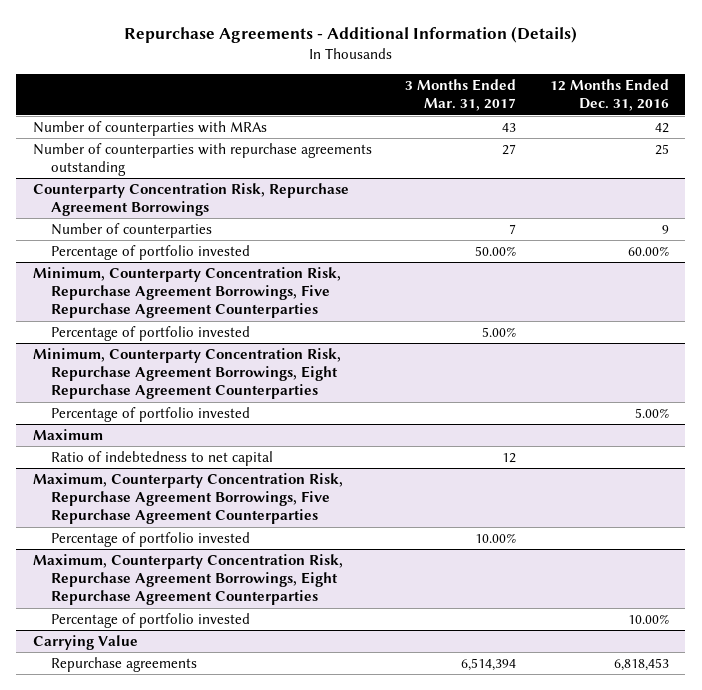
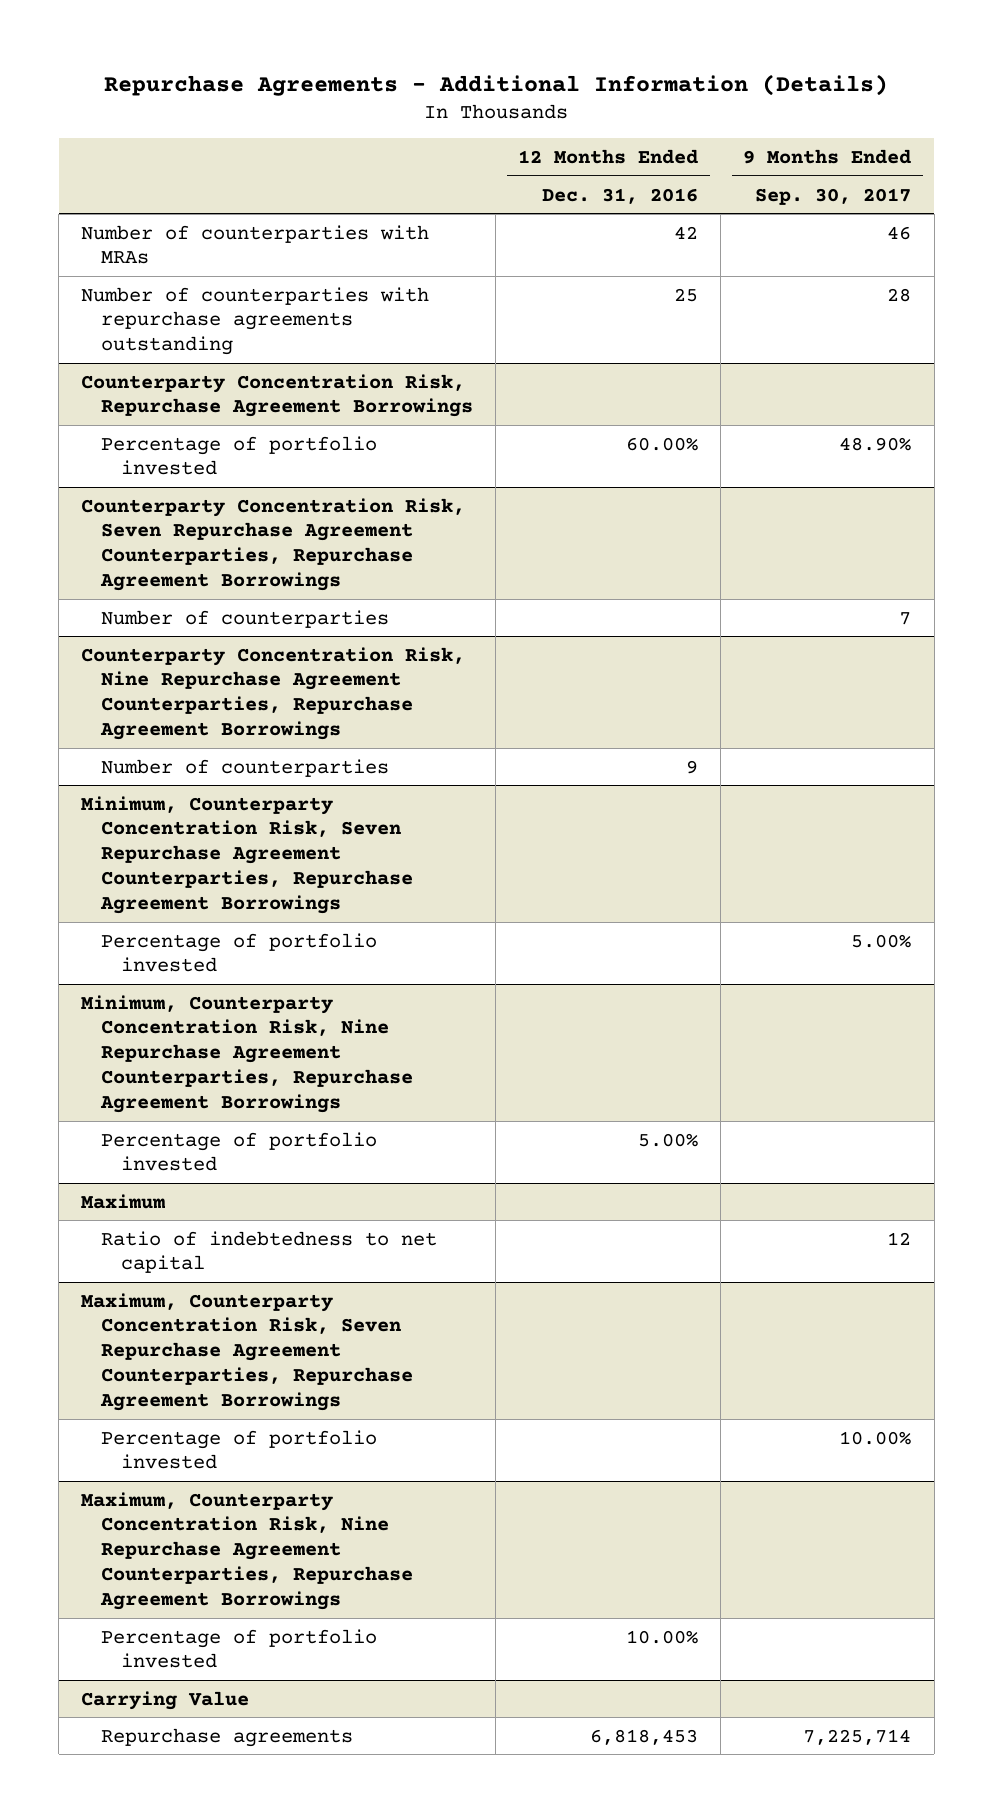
- | 3 Months Ended Mar. 31, 2017 | 12 Months Ended Dec. 31, 2016
+ | 12 Months Ended Dec. 31, 2016 | 9 Months Ended Sep. 30, 2017
@ Counterparty Concentration Risk, Repurchase Agreement Borrowings
- Number of counterparties | 7 | 9
- Minimum, Counterparty Concentration Risk, Repurchase Agreement Borrowings, Five Repurchase Agreement Counterparties
+ Counterparty Concentration Risk, Seven Repurchase Agreement Counterparties, Repurchase Agreement Borrowings
+ Number of counterparties | | 7
+ Counterparty Concentration Risk, Nine Repurchase Agreement Counterparties, Repurchase Agreement Borrowings
+ Number of counterparties | 9 |
+ Minimum, Counterparty Concentration Risk, Seven Repurchase Agreement Counterparties, Repurchase Agreement Borrowings
- Minimum, Counterparty Concentration Risk, Repurchase Agreement Borrowings, Eight Repurchase Agreement Counterparties
+ Minimum, Counterparty Concentration Risk, Nine Repurchase Agreement Counterparties, Repurchase Agreement Borrowings
- Maximum, Counterparty Concentration Risk, Repurchase Agreement Borrowings, Five Repurchase Agreement Counterparties
+ Maximum, Counterparty Concentration Risk, Seven Repurchase Agreement Counterparties, Repurchase Agreement Borrowings
- Maximum, Counterparty Concentration Risk, Repurchase Agreement Borrowings, Eight Repurchase Agreement Counterparties
+ Maximum, Counterparty Concentration Risk, Nine Repurchase Agreement Counterparties, Repurchase Agreement Borrowings

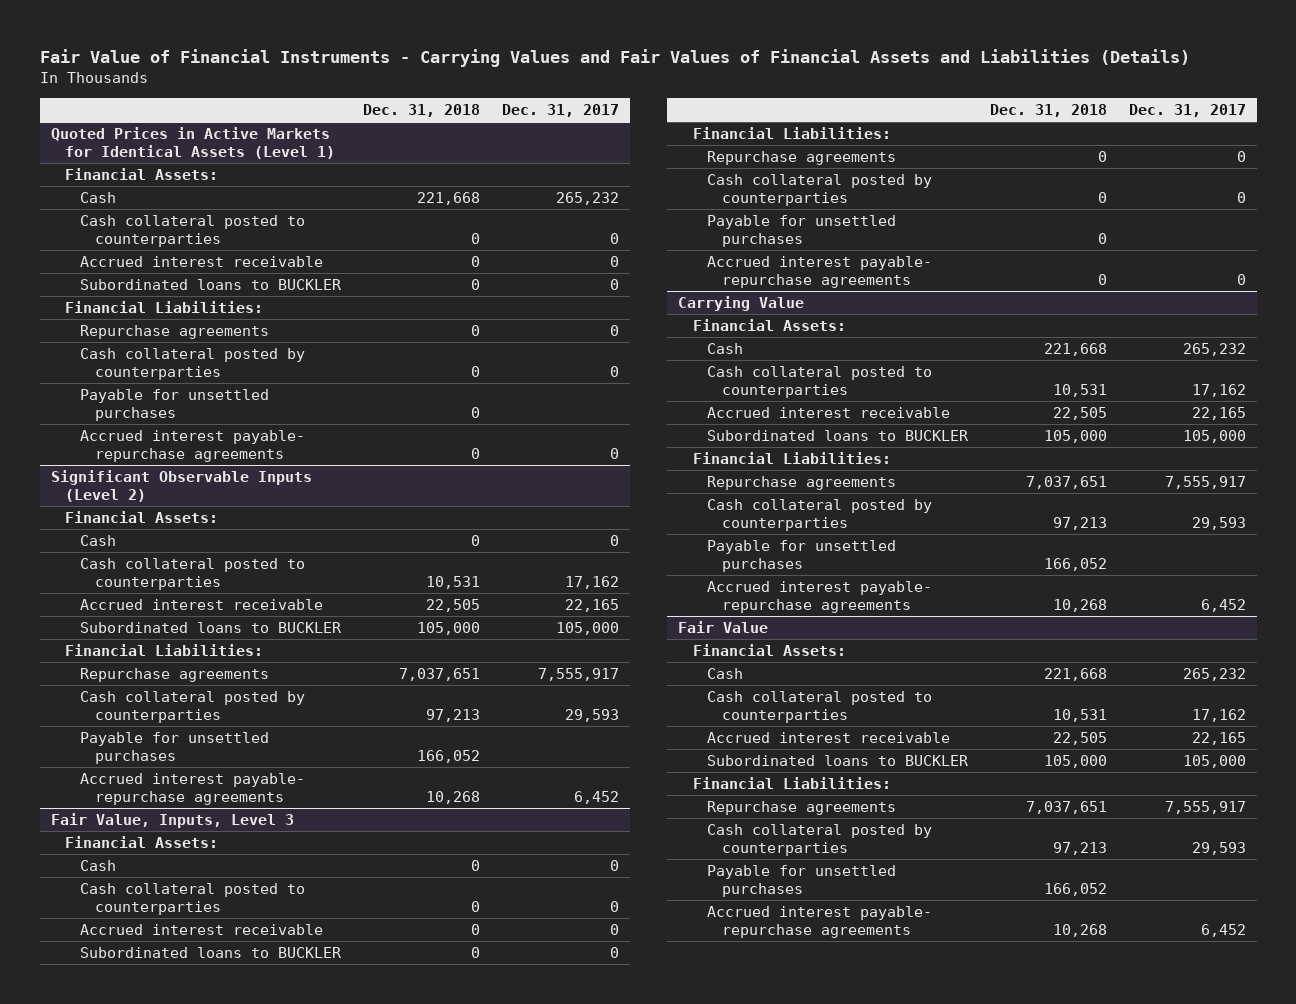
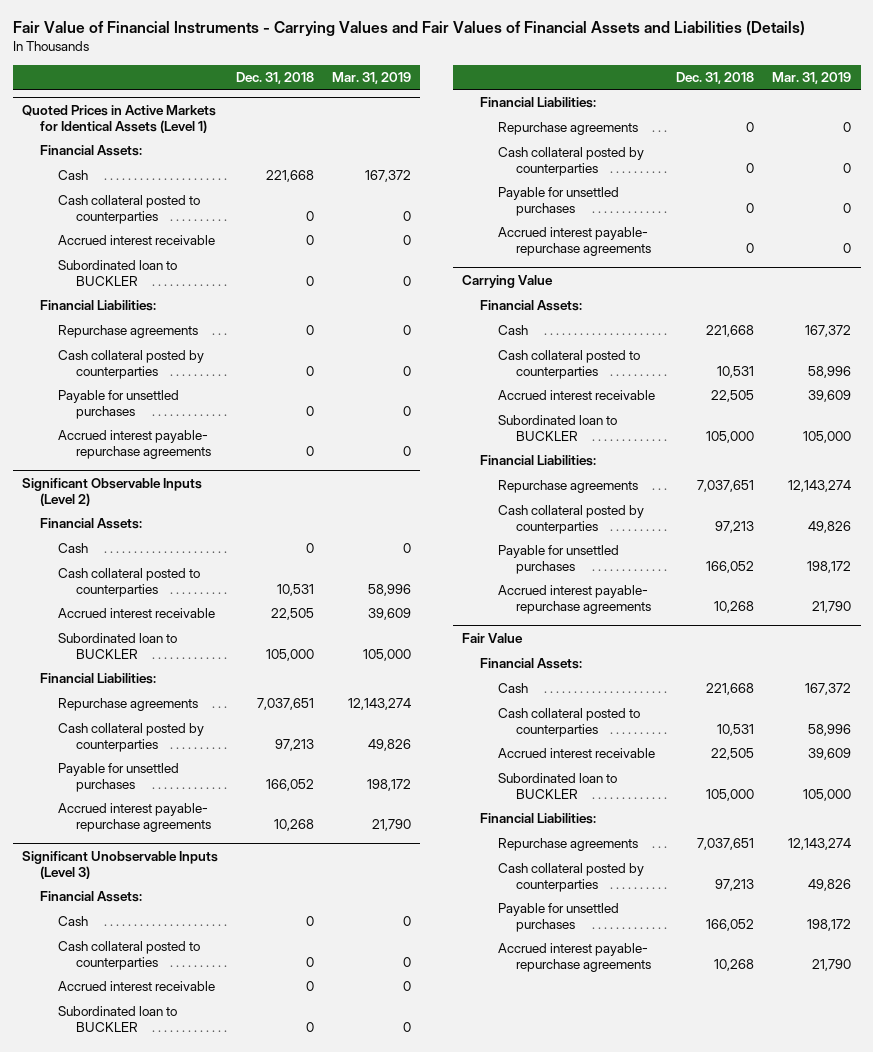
- | Dec. 31, 2018 | Dec. 31, 2017
+ | Dec. 31, 2018 | Mar. 31, 2019
@ Quoted Prices in Active Markets for Identical Assets (Level 1)
- Subordinated loans to BUCKLER | 0 | 0
+ Subordinated loan to BUCKLER | 0 | 0
@ Significant Observable Inputs (Level 2)
- Subordinated loans to BUCKLER | 105,000 | 105,000
+ Subordinated loan to BUCKLER | 105,000 | 105,000
- Fair Value, Inputs, Level 3
+ Significant Unobservable Inputs (Level 3)
- Subordinated loans to BUCKLER | 0 | 0
+ Subordinated loan to BUCKLER | 0 | 0
@ Carrying Value
- Subordinated loans to BUCKLER | 105,000 | 105,000
+ Subordinated loan to BUCKLER | 105,000 | 105,000
@ Fair Value
- Subordinated loans to BUCKLER | 105,000 | 105,000
+ Subordinated loan to BUCKLER | 105,000 | 105,000

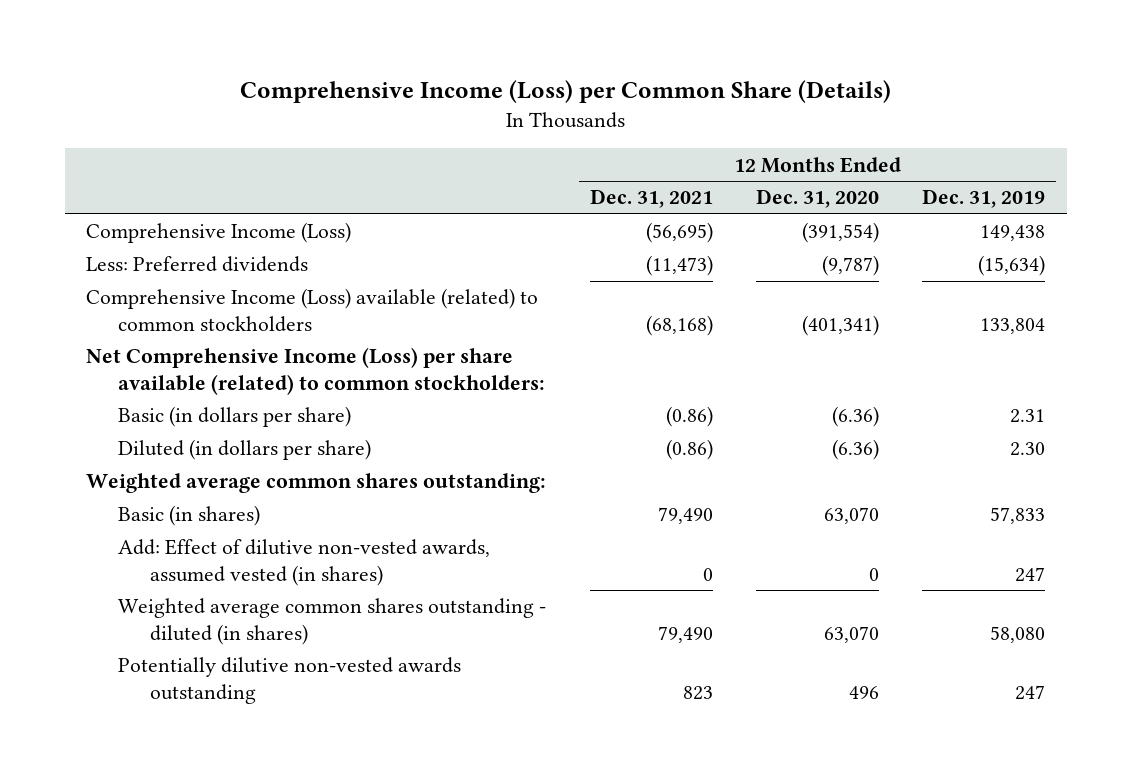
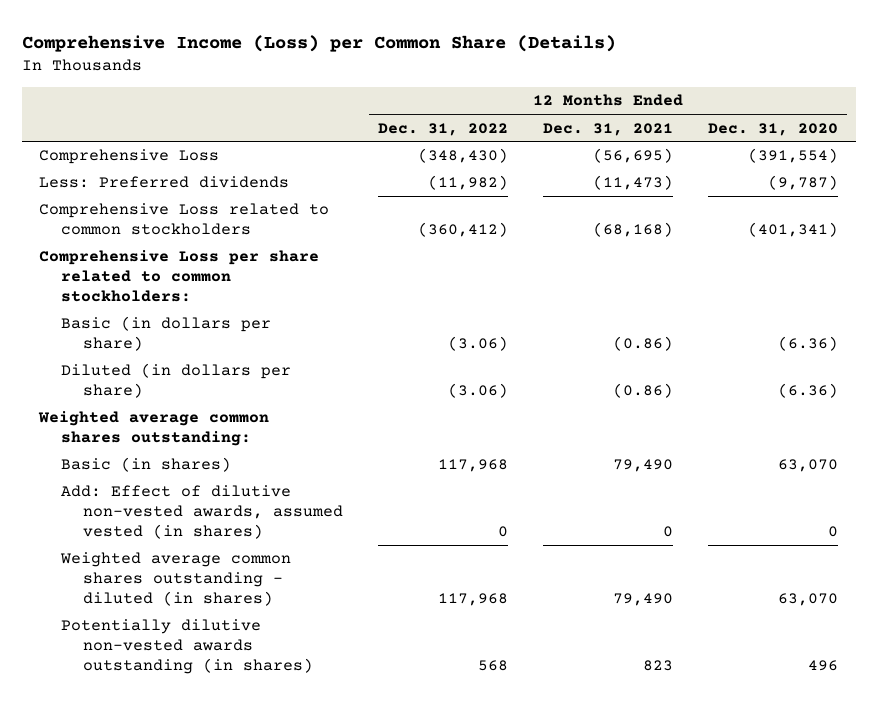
- | 12 Months Ended Dec. 31, 2021 | 12 Months Ended Dec. 31, 2020 | 12 Months Ended Dec. 31, 2019
+ | 12 Months Ended Dec. 31, 2022 | 12 Months Ended Dec. 31, 2021 | 12 Months Ended Dec. 31, 2020
- Comprehensive Income (Loss) | (56,695) | (391,554) | 149,438
+ Comprehensive Loss | (348,430) | (56,695) | (391,554)
- Comprehensive Income (Loss) available (related) to common stockholders | (68,168) | (401,341) | 133,804
- Net Comprehensive Income (Loss) per share available (related) to common stockholders:
+ Comprehensive Loss related to common stockholders | (360,412) | (68,168) | (401,341)
+ Comprehensive Loss per share related to common stockholders:
- Potentially dilutive non-vested awards outstanding | 823 | 496 | 247
+ Potentially dilutive non-vested awards outstanding (in shares) | 568 | 823 | 496

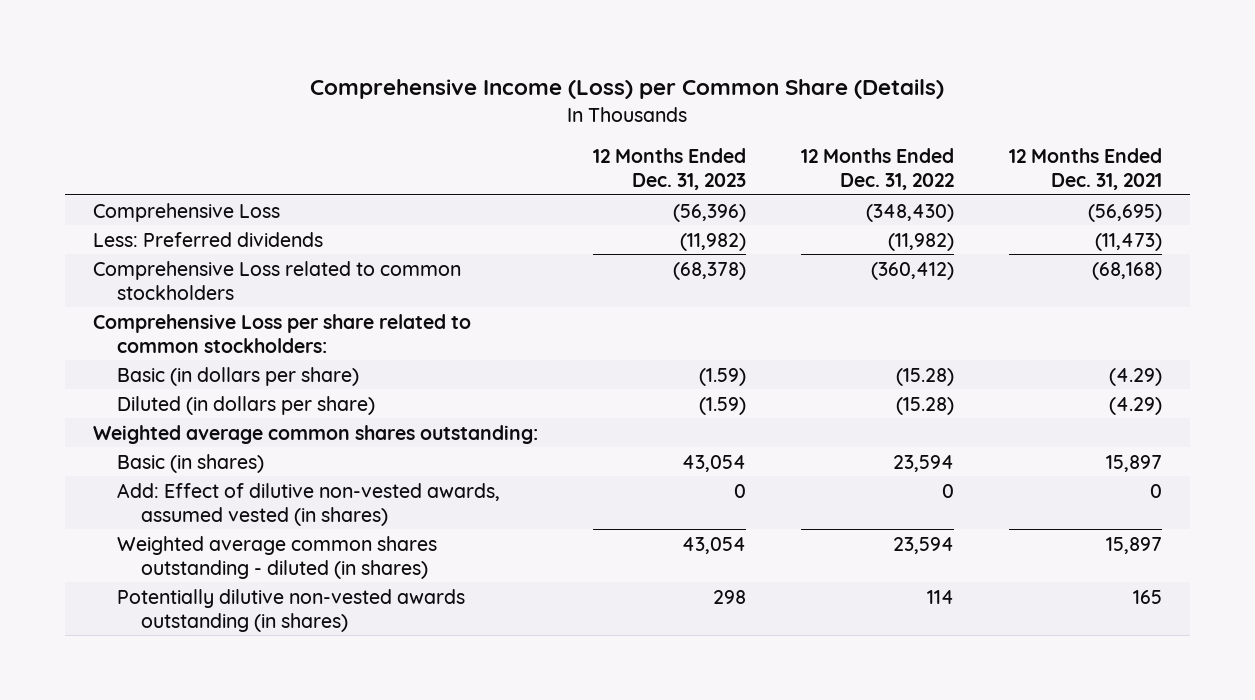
- | 12 Months Ended Dec. 31, 2022 | 12 Months Ended Dec. 31, 2021 | 12 Months Ended Dec. 31, 2020
+ | 12 Months Ended Dec. 31, 2023 | 12 Months Ended Dec. 31, 2022 | 12 Months Ended Dec. 31, 2021
- Basic (in dollars per share) | (3.06) | (0.86) | (6.36)
- Diluted (in dollars per share) | (3.06) | (0.86) | (6.36)
+ Basic (in dollars per share) | (1.59) | (15.28) | (4.29)
+ Diluted (in dollars per share) | (1.59) | (15.28) | (4.29)
- Basic (in shares) | 117,968 | 79,490 | 63,070
+ Basic (in shares) | 43,054 | 23,594 | 15,897
- Weighted average common shares outstanding - diluted (in shares) | 117,968 | 79,490 | 63,070
- Potentially dilutive non-vested awards outstanding (in shares) | 568 | 823 | 496
+ Weighted average common shares outstanding - diluted (in shares) | 43,054 | 23,594 | 15,897
+ Potentially dilutive non-vested awards outstanding (in shares) | 298 | 114 | 165

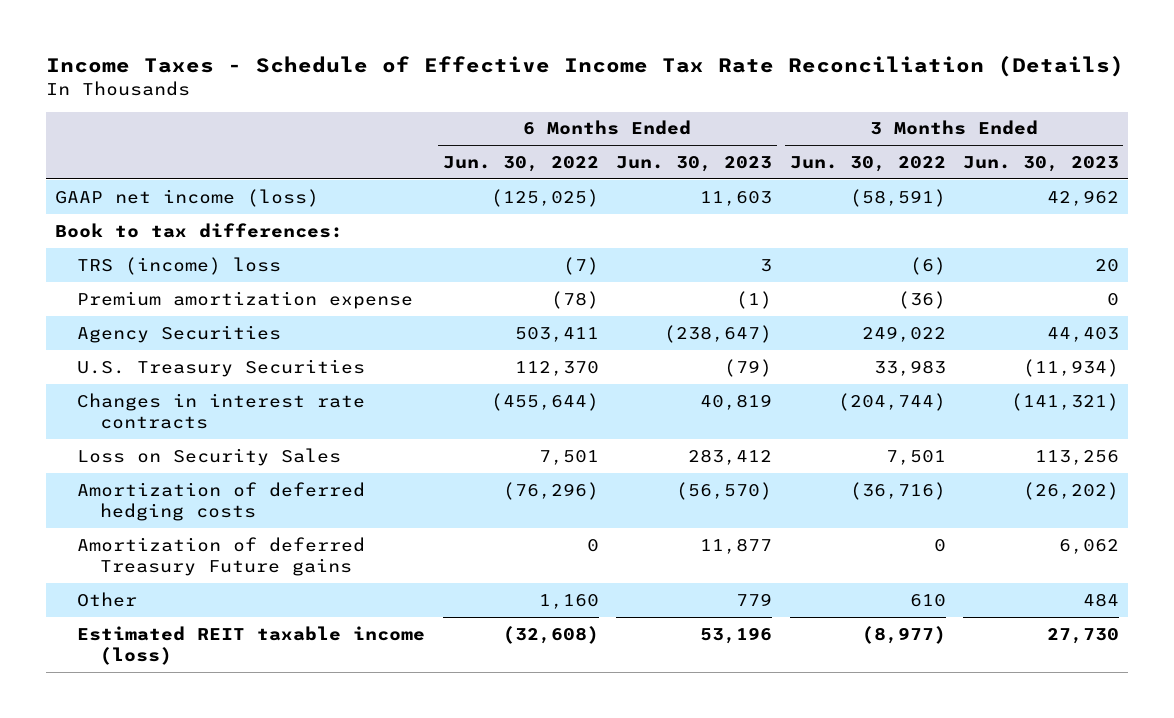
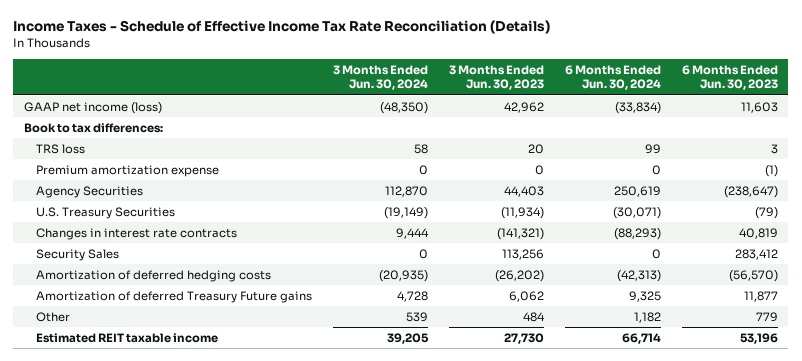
- | 6 Months Ended Jun. 30, 2022 | 6 Months Ended Jun. 30, 2023 | 3 Months Ended Jun. 30, 2022 | 3 Months Ended Jun. 30, 2023
+ | 3 Months Ended Jun. 30, 2024 | 3 Months Ended Jun. 30, 2023 | 6 Months Ended Jun. 30, 2024 | 6 Months Ended Jun. 30, 2023
- TRS (income) loss | (7) | 3 | (6) | 20
+ TRS loss | 58 | 20 | 99 | 3
- Loss on Security Sales | 7,501 | 283,412 | 7,501 | 113,256
+ Security Sales | 0 | 113,256 | 0 | 283,412
- Estimated REIT taxable income (loss) | (32,608) | 53,196 | (8,977) | 27,730
+ Estimated REIT taxable income | 39,205 | 27,730 | 66,714 | 53,196

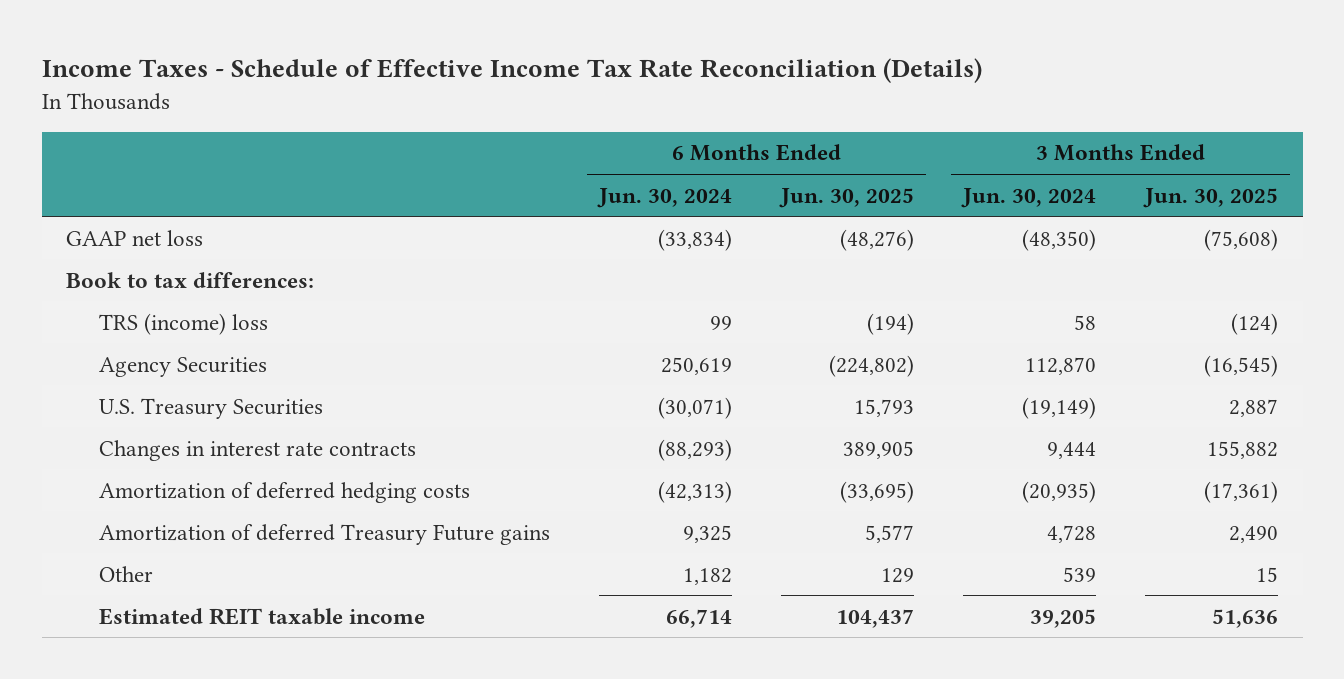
- | 3 Months Ended Jun. 30, 2024 | 3 Months Ended Jun. 30, 2023 | 6 Months Ended Jun. 30, 2024 | 6 Months Ended Jun. 30, 2023
+ | 6 Months Ended Jun. 30, 2024 | 6 Months Ended Jun. 30, 2025 | 3 Months Ended Jun. 30, 2024 | 3 Months Ended Jun. 30, 2025
- GAAP net income (loss) | (48,350) | 42,962 | (33,834) | 11,603
+ GAAP net loss | (33,834) | (48,276) | (48,350) | (75,608)
- TRS loss | 58 | 20 | 99 | 3
- Premium amortization expense | 0 | 0 | 0 | (1)
+ TRS (income) loss | 99 | (194) | 58 | (124)
- Security Sales | 0 | 113,256 | 0 | 283,412

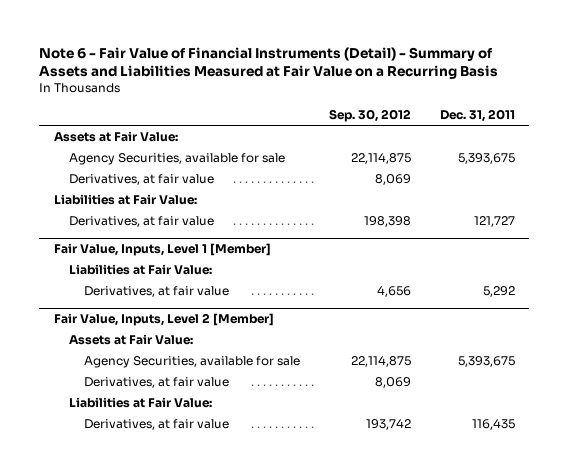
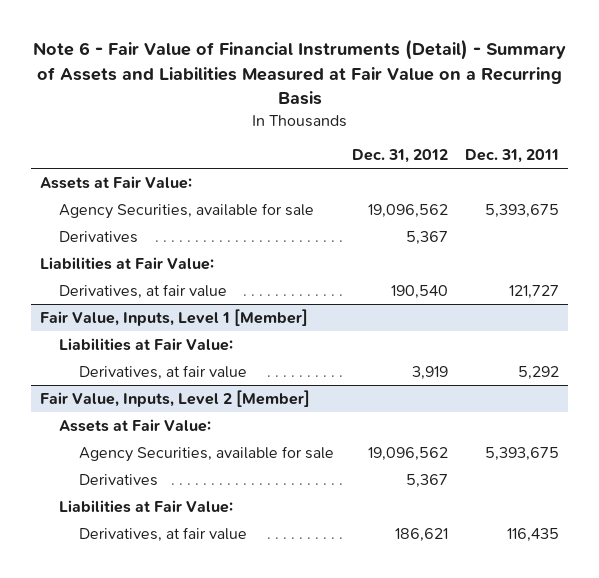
- | Sep. 30, 2012 | Dec. 31, 2011
+ | Dec. 31, 2012 | Dec. 31, 2011
- Derivatives, at fair value | 8,069 |
+ Derivatives | 5,367 |
@ Fair Value, Inputs, Level 2 [Member]
- Derivatives, at fair value | 8,069 |
+ Derivatives | 5,367 |

